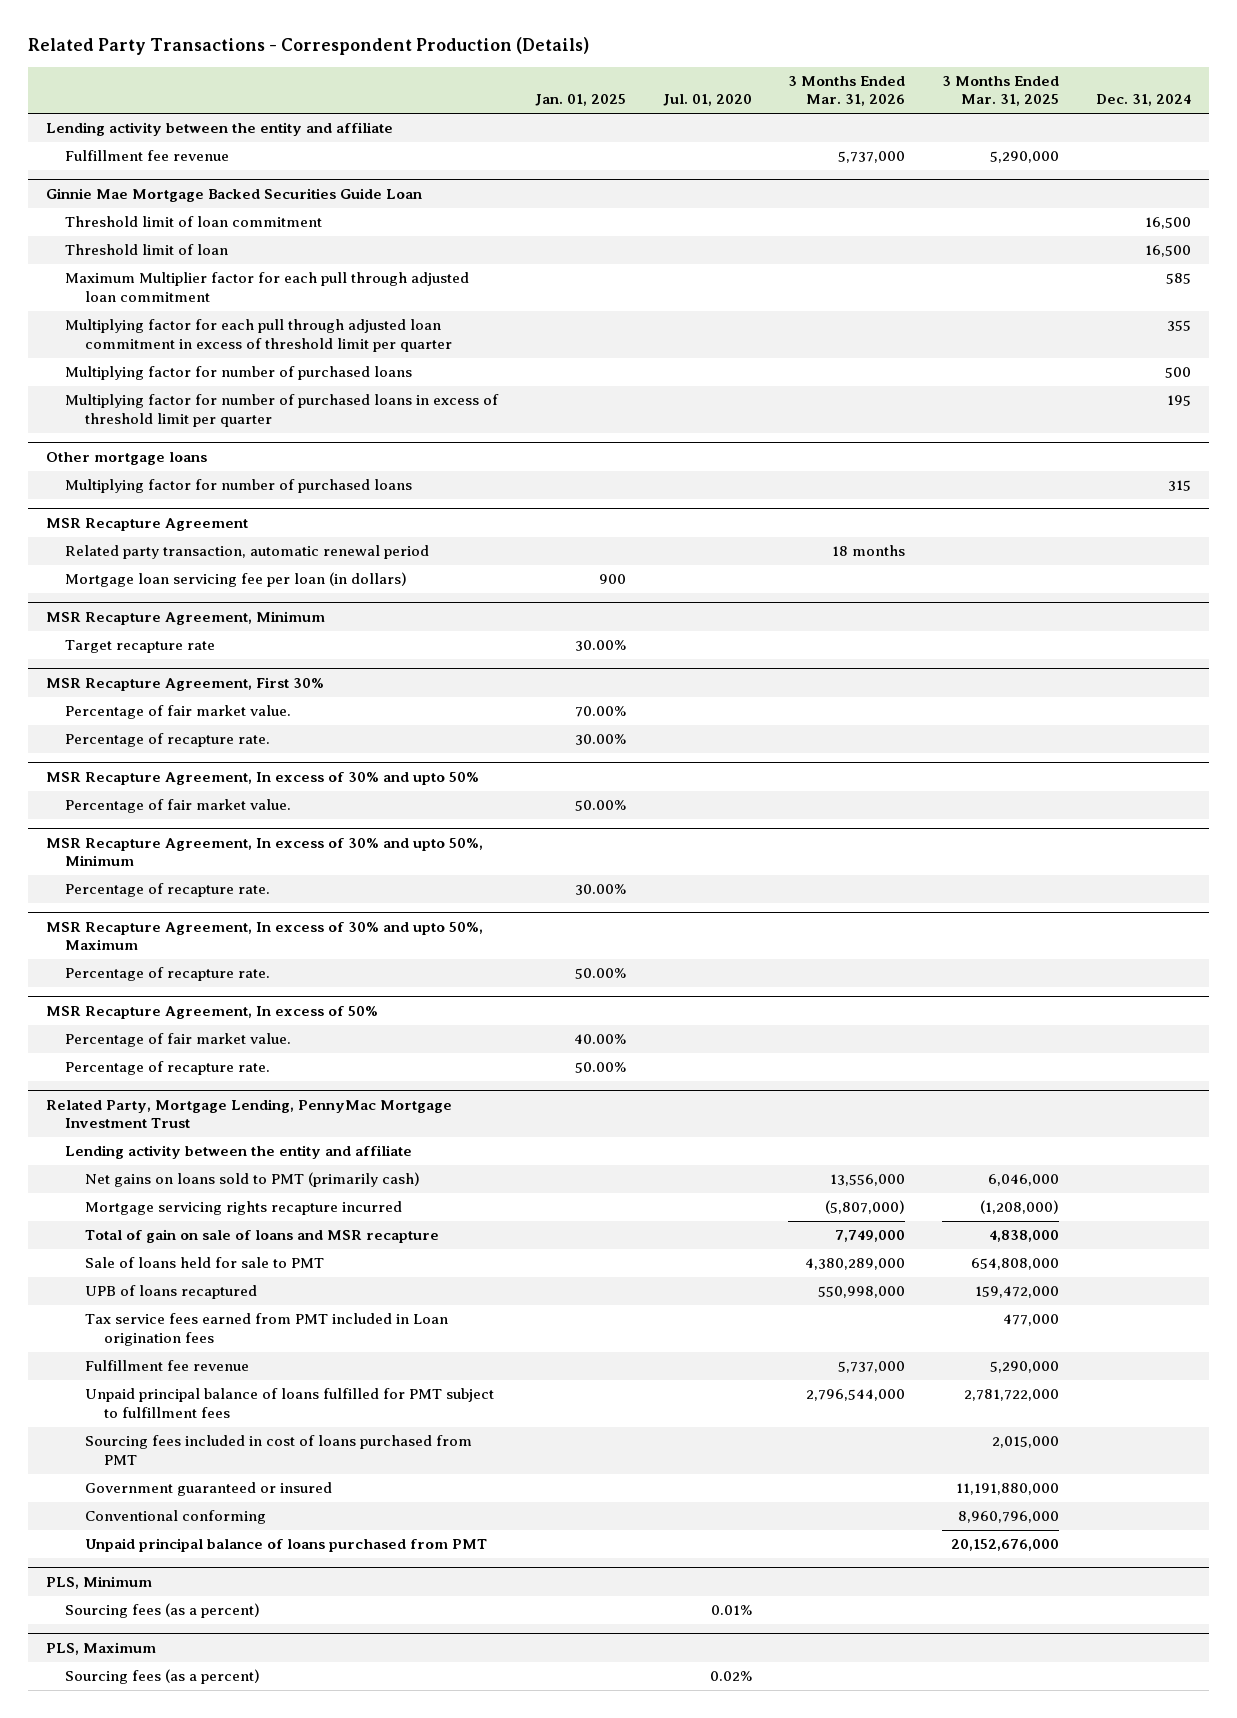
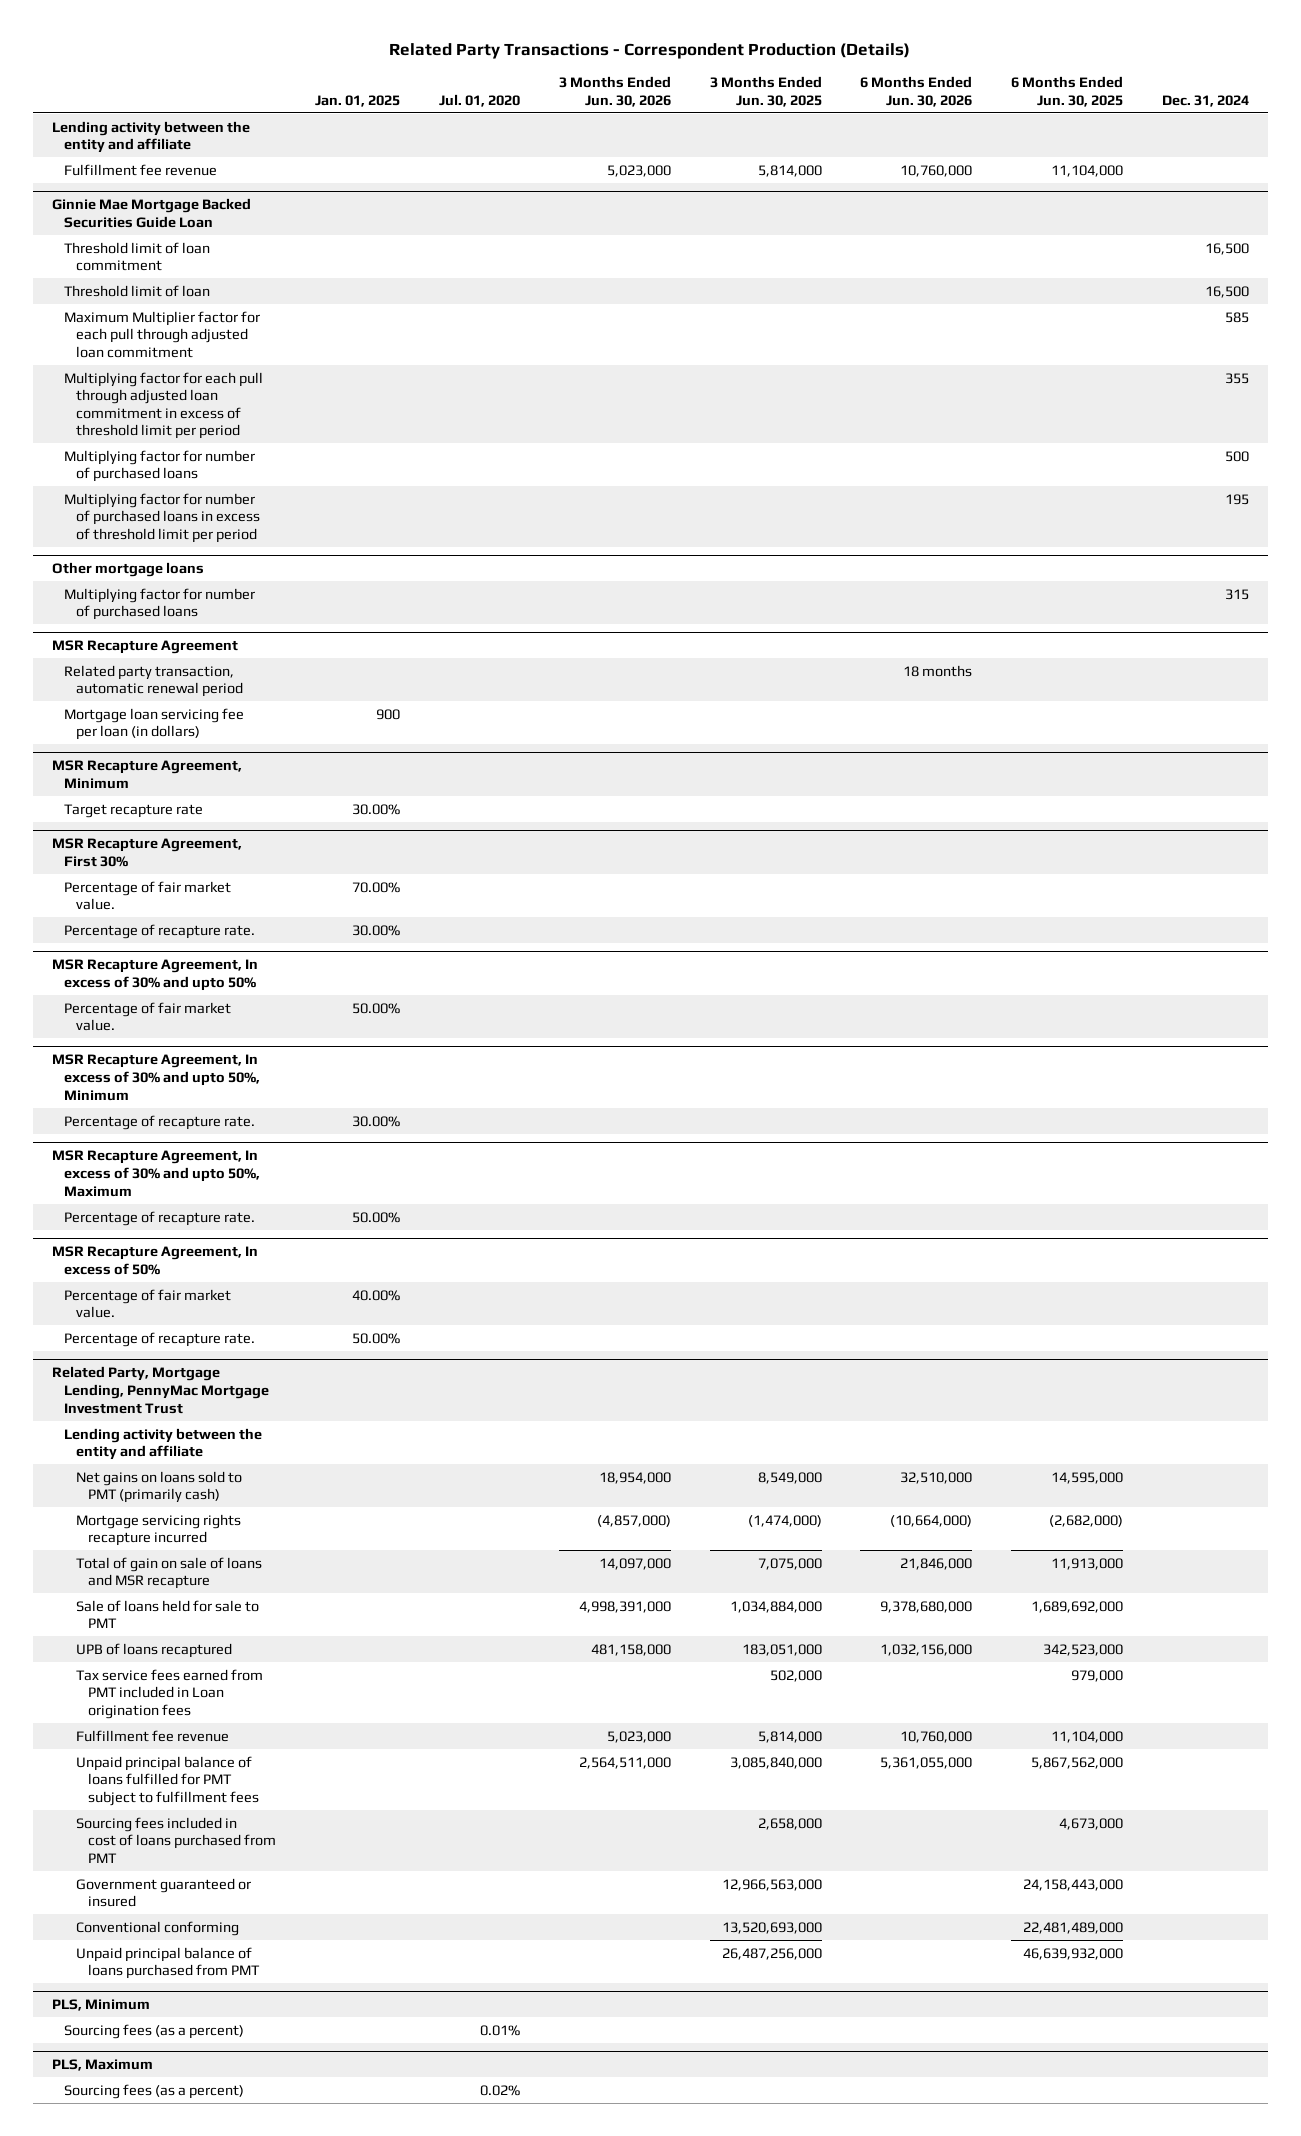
- | Jan. 01, 2025 | Jul. 01, 2020 | 3 Months Ended Mar. 31, 2026 | 3 Months Ended Mar. 31, 2025 | Dec. 31, 2024
+ | Jan. 01, 2025 | Jul. 01, 2020 | 3 Months Ended Jun. 30, 2026 | 3 Months Ended Jun. 30, 2025 | 6 Months Ended Jun. 30, 2026 | 6 Months Ended Jun. 30, 2025 | Dec. 31, 2024
@ Ginnie Mae Mortgage Backed Securities Guide Loan
- Multiplying factor for each pull through adjusted loan commitment in excess of threshold limit per quarter | | | | | 355
+ Multiplying factor for each pull through adjusted loan commitment in excess of threshold limit per period | | | | | | | 355
- Multiplying factor for number of purchased loans in excess of threshold limit per quarter | | | | | 195
+ Multiplying factor for number of purchased loans in excess of threshold limit per period | | | | | | | 195

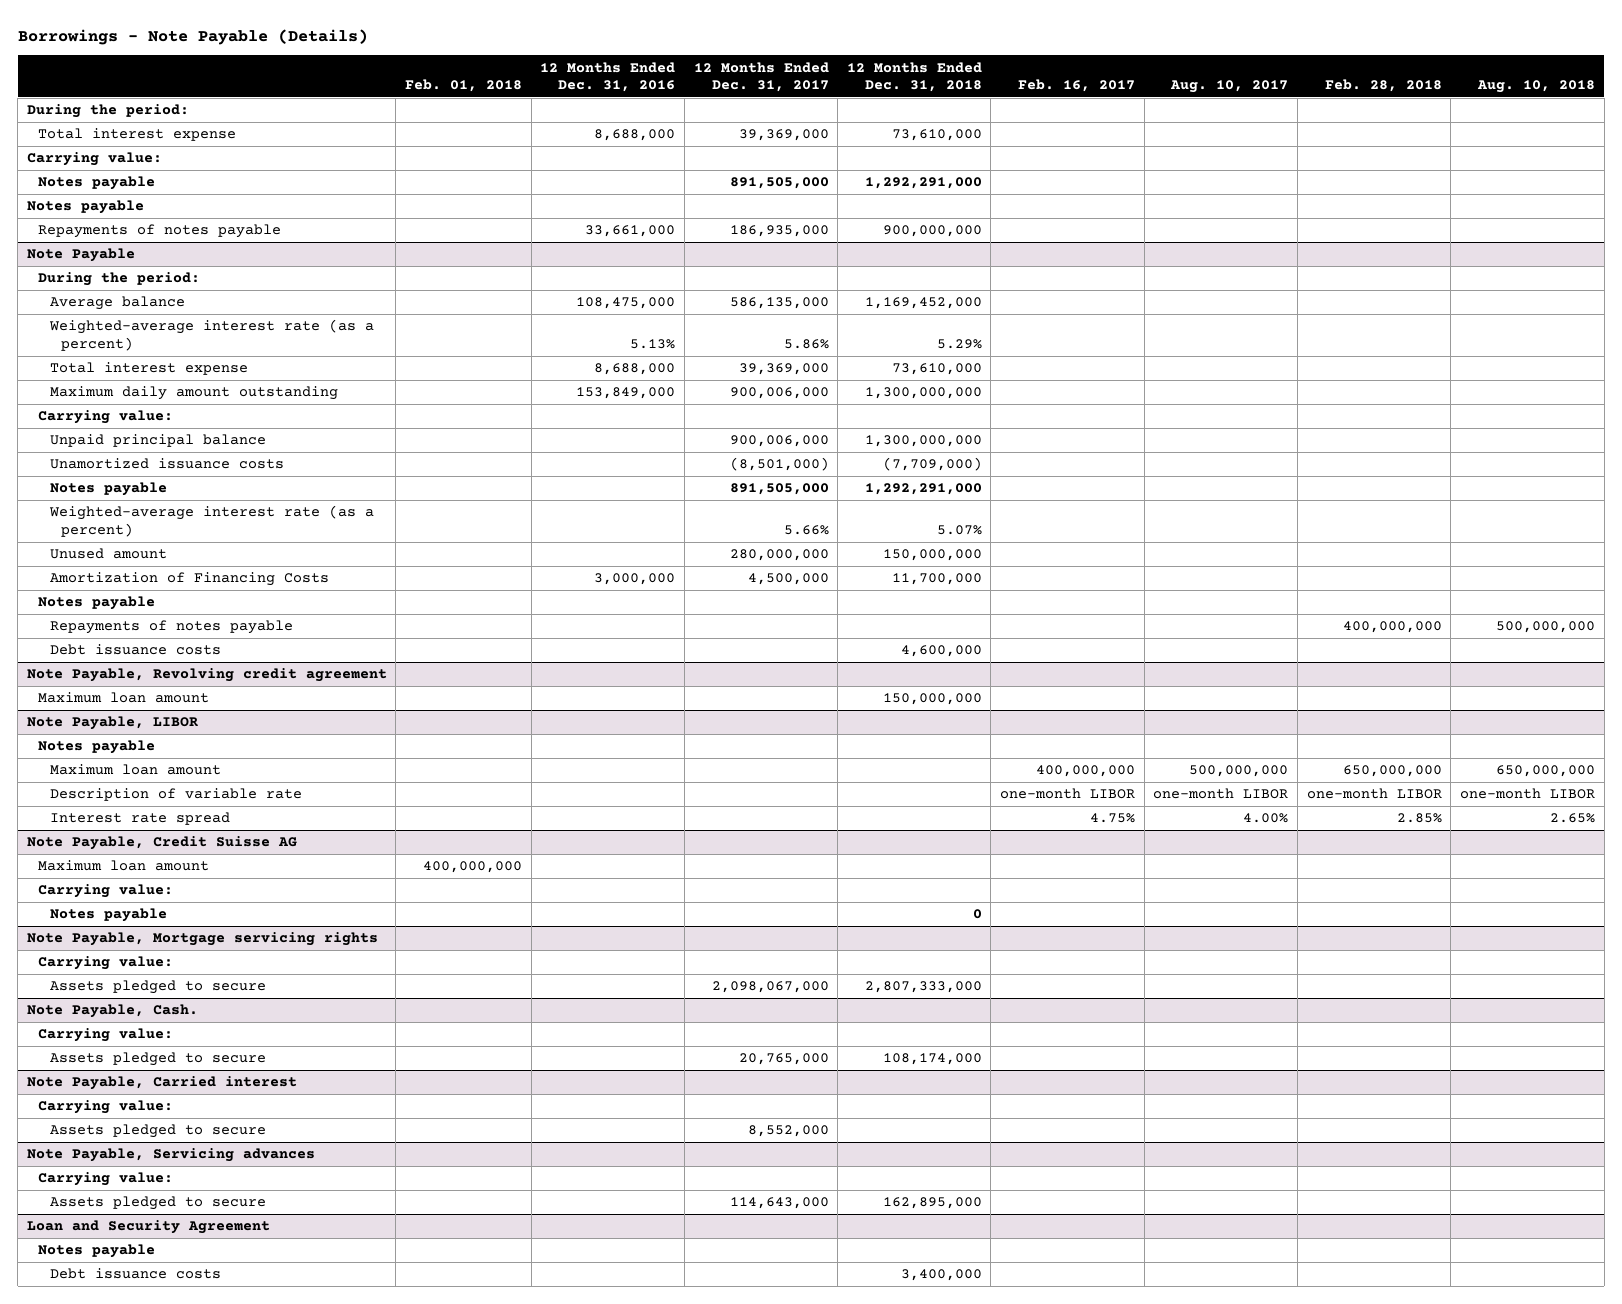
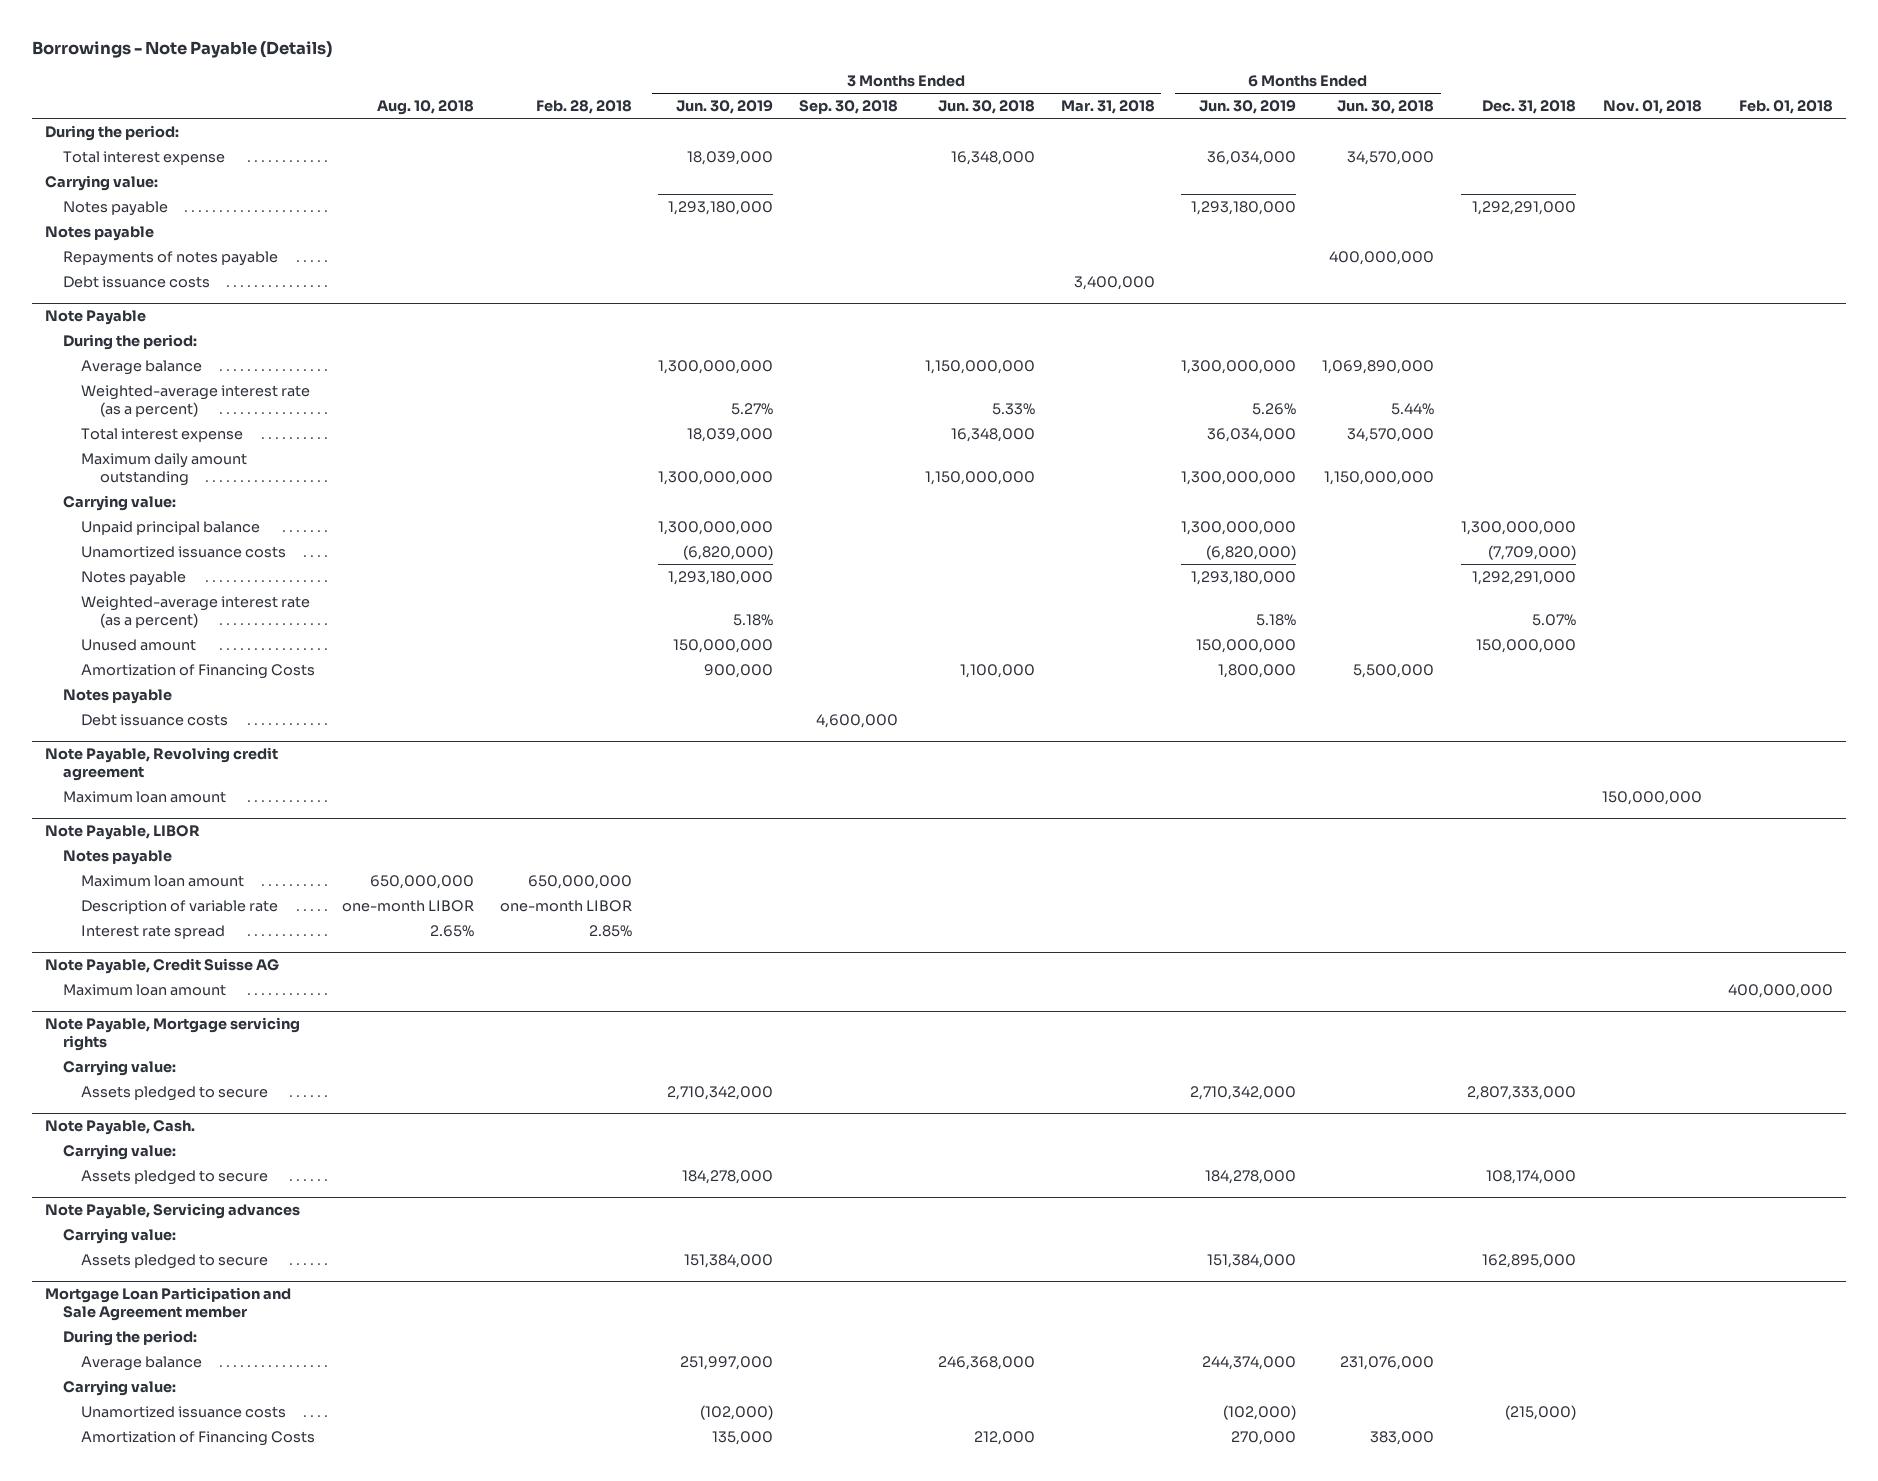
- | Feb. 01, 2018 | 12 Months Ended Dec. 31, 2016 | 12 Months Ended Dec. 31, 2017 | 12 Months Ended Dec. 31, 2018 | Feb. 16, 2017 | Aug. 10, 2017 | Feb. 28, 2018 | Aug. 10, 2018
+ | Aug. 10, 2018 | Feb. 28, 2018 | 3 Months Ended Jun. 30, 2019 | 3 Months Ended Sep. 30, 2018 | 3 Months Ended Jun. 30, 2018 | 3 Months Ended Mar. 31, 2018 | 6 Months Ended Jun. 30, 2019 | 6 Months Ended Jun. 30, 2018 | Dec. 31, 2018 | Nov. 01, 2018 | Feb. 01, 2018
+ Debt issuance costs | | | | | | 3,400,000 | | | | |
@ Note Payable
- Repayments of notes payable | | | | | | | 400,000,000 | 500,000,000
@ Note Payable, Credit Suisse AG
- Carrying value:
- Notes payable | | | | 0 | | | |
- Note Payable, Carried interest
- Carrying value:
- Assets pledged to secure | | | 8,552,000 | | | | |
- Loan and Security Agreement
- Notes payable
- Debt issuance costs | | | | 3,400,000 | | | |
+ Mortgage Loan Participation and Sale Agreement member
+ During the period:
+ Average balance | | | 251,997,000 | | 246,368,000 | | 244,374,000 | 231,076,000 | | |
+ Carrying value:
+ Unamortized issuance costs | | | (102,000) | | | | (102,000) | | (215,000) | |
+ Amortization of Financing Costs | | | 135,000 | | 212,000 | | 270,000 | 383,000 | | |

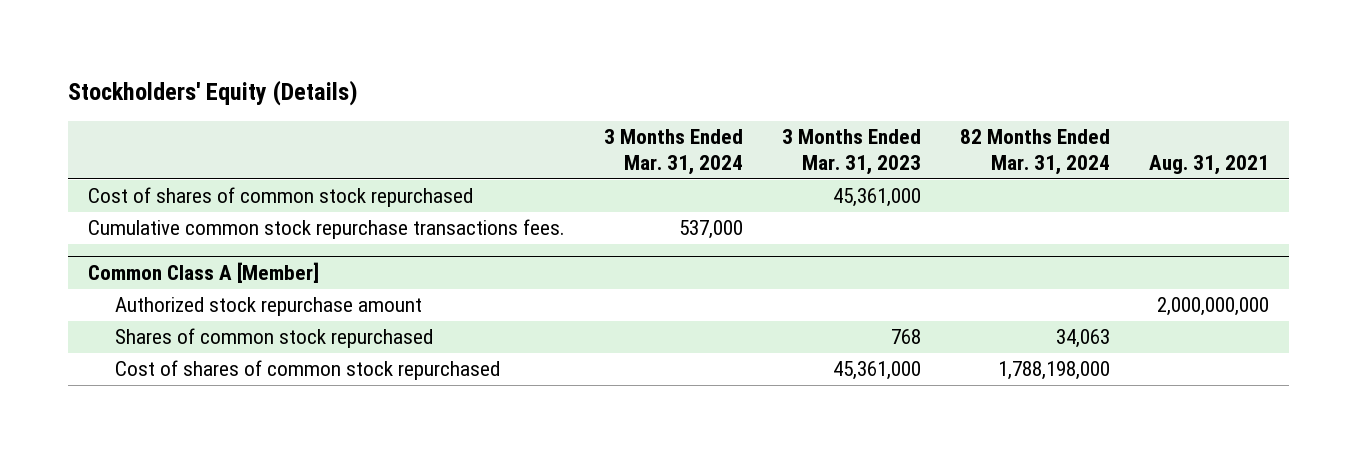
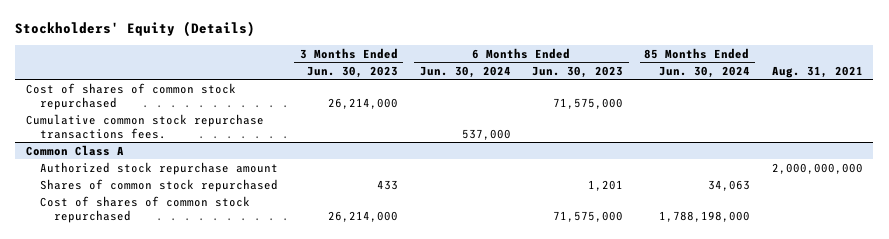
- | 3 Months Ended Mar. 31, 2024 | 3 Months Ended Mar. 31, 2023 | 82 Months Ended Mar. 31, 2024 | Aug. 31, 2021
+ | 3 Months Ended Jun. 30, 2023 | 6 Months Ended Jun. 30, 2024 | 6 Months Ended Jun. 30, 2023 | 85 Months Ended Jun. 30, 2024 | Aug. 31, 2021
- Common Class A [Member]
+ Common Class A

